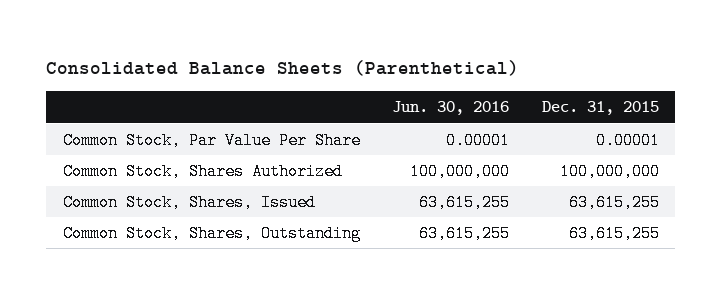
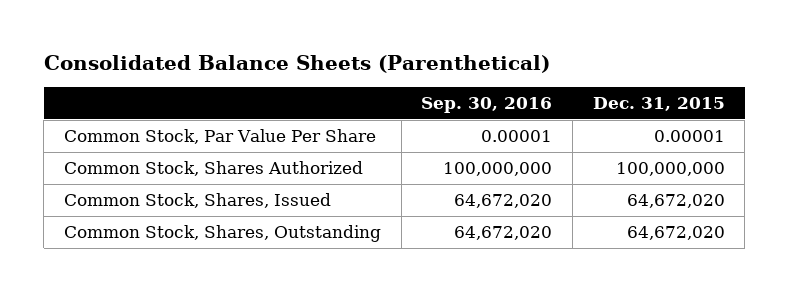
- | Jun. 30, 2016 | Dec. 31, 2015
+ | Sep. 30, 2016 | Dec. 31, 2015
- Common Stock, Shares, Issued | 63,615,255 | 63,615,255
- Common Stock, Shares, Outstanding | 63,615,255 | 63,615,255
+ Common Stock, Shares, Issued | 64,672,020 | 64,672,020
+ Common Stock, Shares, Outstanding | 64,672,020 | 64,672,020

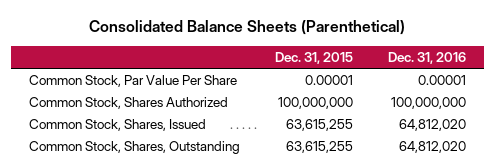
- | Sep. 30, 2016 | Dec. 31, 2015
+ | Dec. 31, 2015 | Dec. 31, 2016
- Common Stock, Shares, Issued | 64,672,020 | 64,672,020
- Common Stock, Shares, Outstanding | 64,672,020 | 64,672,020
+ Common Stock, Shares, Issued | 63,615,255 | 64,812,020
+ Common Stock, Shares, Outstanding | 63,615,255 | 64,812,020

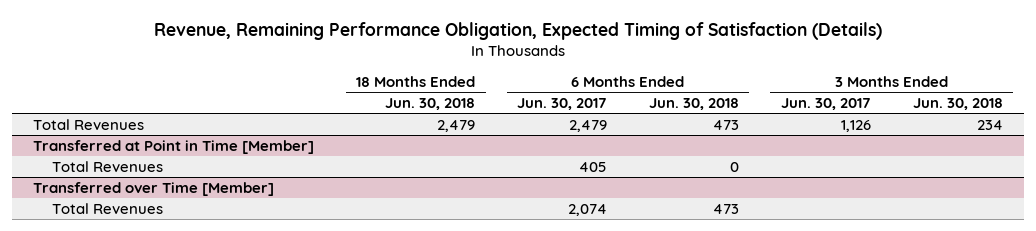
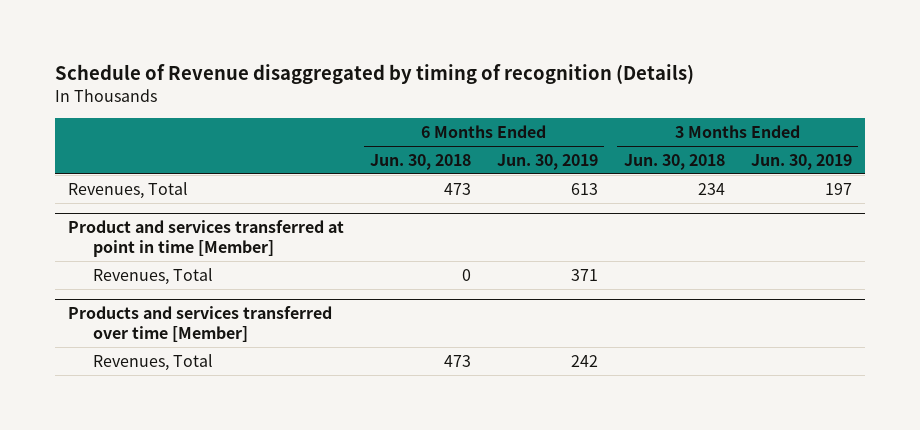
- Revenue, Remaining Performance Obligation, Expected Timing of Satisfaction (Details)
+ Schedule of Revenue disaggregated by timing of recognition (Details)
- | 18 Months Ended Jun. 30, 2018 | 6 Months Ended Jun. 30, 2017 | 6 Months Ended Jun. 30, 2018 | 3 Months Ended Jun. 30, 2017 | 3 Months Ended Jun. 30, 2018
+ | 6 Months Ended Jun. 30, 2018 | 6 Months Ended Jun. 30, 2019 | 3 Months Ended Jun. 30, 2018 | 3 Months Ended Jun. 30, 2019
- Total Revenues | 2,479 | 2,479 | 473 | 1,126 | 234
- Transferred at Point in Time [Member]
- Total Revenues | | 405 | 0 | |
- Transferred over Time [Member]
- Total Revenues | | 2,074 | 473 | |
+ Revenues, Total | 473 | 613 | 234 | 197
+ Product and services transferred at point in time [Member]
+ Revenues, Total | 0 | 371 | |
+ Products and services transferred over time [Member]
+ Revenues, Total | 473 | 242 | |

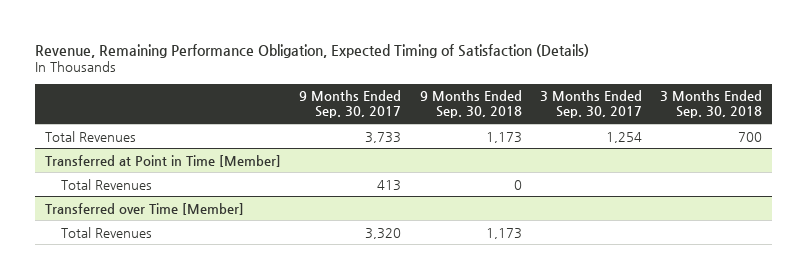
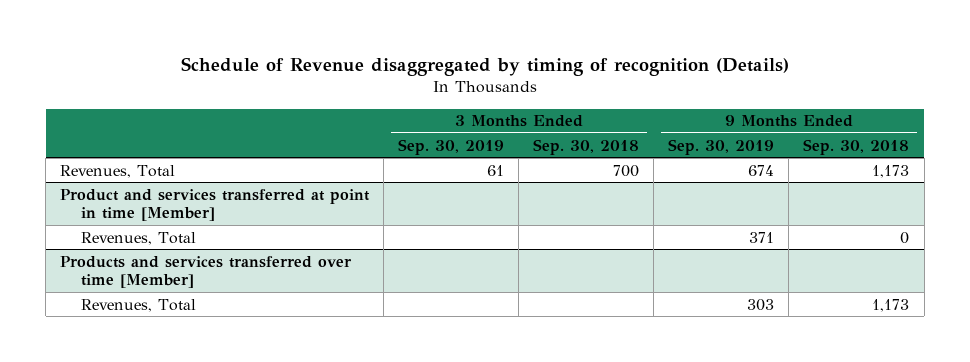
- Revenue, Remaining Performance Obligation, Expected Timing of Satisfaction (Details)
+ Schedule of Revenue disaggregated by timing of recognition (Details)
- | 9 Months Ended Sep. 30, 2017 | 9 Months Ended Sep. 30, 2018 | 3 Months Ended Sep. 30, 2017 | 3 Months Ended Sep. 30, 2018
+ | 3 Months Ended Sep. 30, 2019 | 3 Months Ended Sep. 30, 2018 | 9 Months Ended Sep. 30, 2019 | 9 Months Ended Sep. 30, 2018
- Total Revenues | 3,733 | 1,173 | 1,254 | 700
- Transferred at Point in Time [Member]
- Total Revenues | 413 | 0 | |
- Transferred over Time [Member]
- Total Revenues | 3,320 | 1,173 | |
+ Revenues, Total | 61 | 700 | 674 | 1,173
+ Product and services transferred at point in time [Member]
+ Revenues, Total | | | 371 | 0
+ Products and services transferred over time [Member]
+ Revenues, Total | | | 303 | 1,173

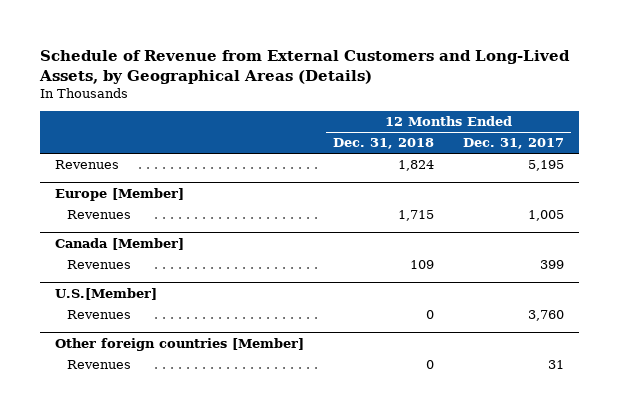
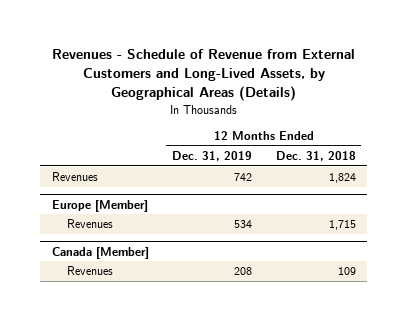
- Schedule of Revenue from External Customers and Long-Lived Assets, by Geographical Areas (Details)
+ Revenues - Schedule of Revenue from External Customers and Long-Lived Assets, by Geographical Areas (Details)
- | 12 Months Ended Dec. 31, 2018 | 12 Months Ended Dec. 31, 2017
+ | 12 Months Ended Dec. 31, 2019 | 12 Months Ended Dec. 31, 2018
- U.S.[Member]
- Revenues | 0 | 3,760
- Other foreign countries [Member]
- Revenues | 0 | 31

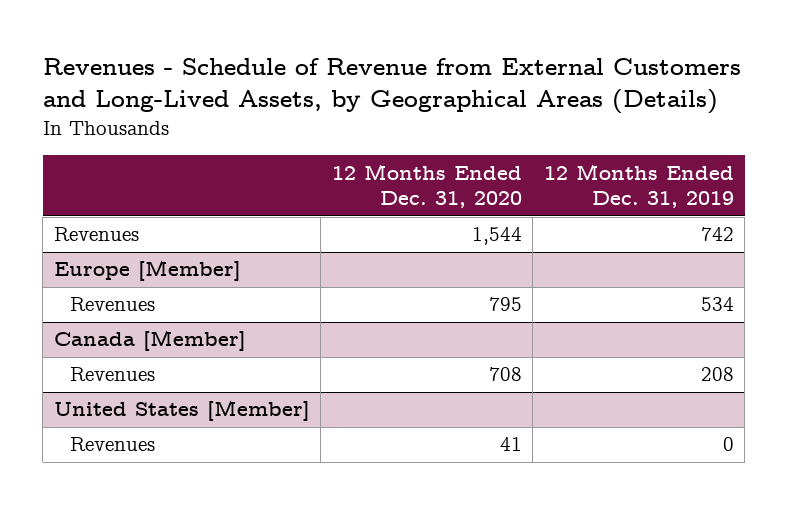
- | 12 Months Ended Dec. 31, 2019 | 12 Months Ended Dec. 31, 2018
+ | 12 Months Ended Dec. 31, 2020 | 12 Months Ended Dec. 31, 2019
+ United States [Member]
+ Revenues | 41 | 0

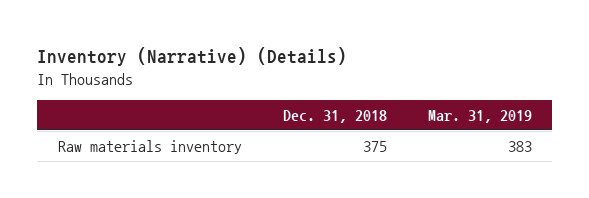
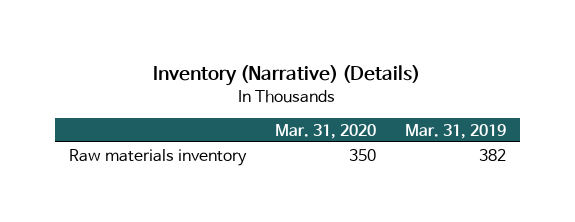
- | Dec. 31, 2018 | Mar. 31, 2019
+ | Mar. 31, 2020 | Mar. 31, 2019
- Raw materials inventory | 375 | 383
+ Raw materials inventory | 350 | 382

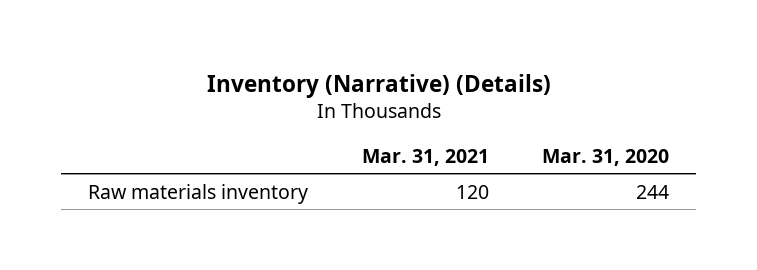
- | Mar. 31, 2020 | Mar. 31, 2019
+ | Mar. 31, 2021 | Mar. 31, 2020
- Raw materials inventory | 350 | 382
+ Raw materials inventory | 120 | 244

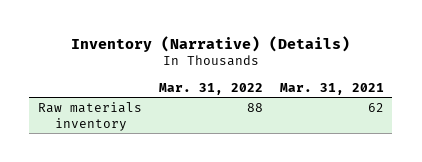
- | Mar. 31, 2021 | Mar. 31, 2020
+ | Mar. 31, 2022 | Mar. 31, 2021
- Raw materials inventory | 120 | 244
+ Raw materials inventory | 88 | 62

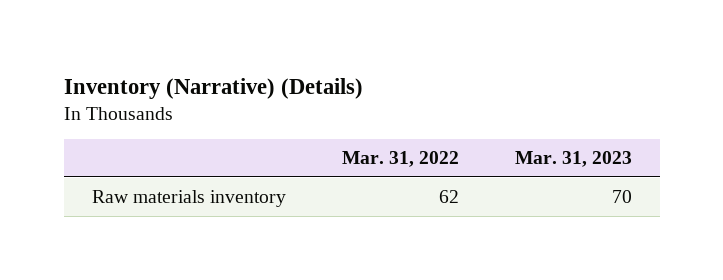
- | Mar. 31, 2022 | Mar. 31, 2021
+ | Mar. 31, 2022 | Mar. 31, 2023
- Raw materials inventory | 88 | 62
+ Raw materials inventory | 62 | 70

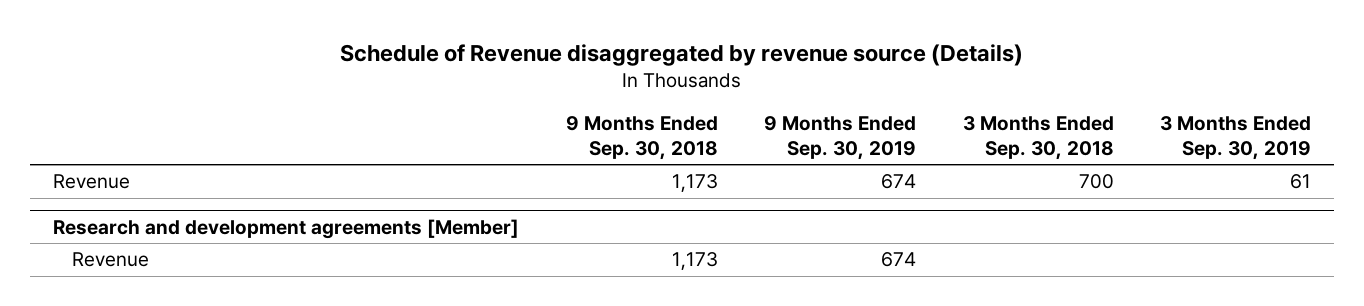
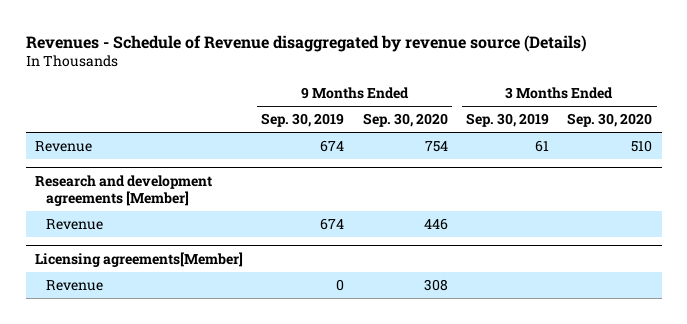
- Schedule of Revenue disaggregated by revenue source (Details)
+ Revenues - Schedule of Revenue disaggregated by revenue source (Details)
- | 9 Months Ended Sep. 30, 2018 | 9 Months Ended Sep. 30, 2019 | 3 Months Ended Sep. 30, 2018 | 3 Months Ended Sep. 30, 2019
+ | 9 Months Ended Sep. 30, 2019 | 9 Months Ended Sep. 30, 2020 | 3 Months Ended Sep. 30, 2019 | 3 Months Ended Sep. 30, 2020
+ Licensing agreements[Member]
+ Revenue | 0 | 308 | |

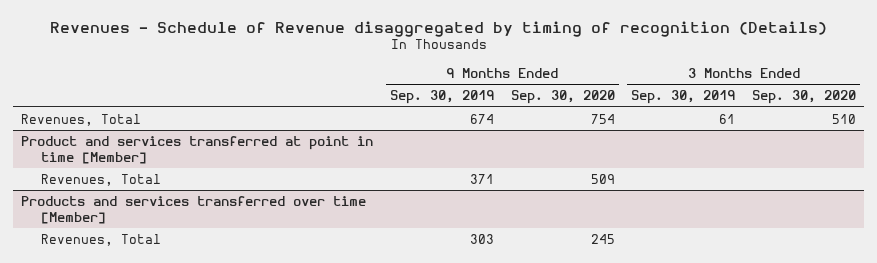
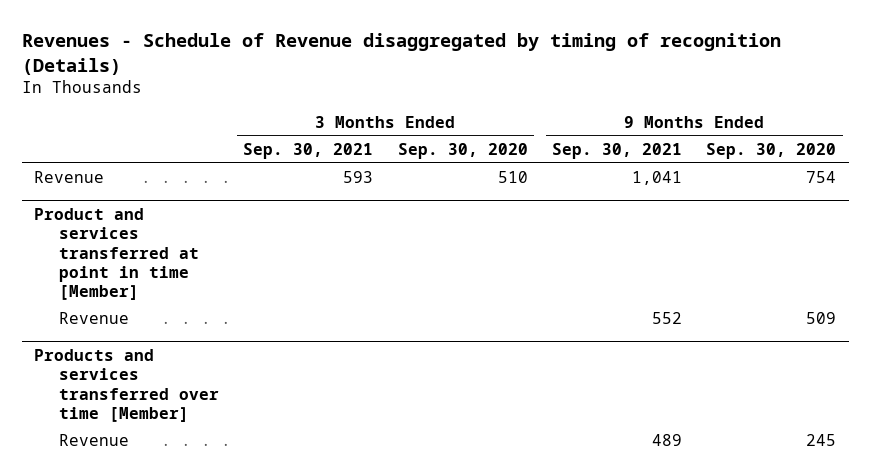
- | 9 Months Ended Sep. 30, 2019 | 9 Months Ended Sep. 30, 2020 | 3 Months Ended Sep. 30, 2019 | 3 Months Ended Sep. 30, 2020
+ | 3 Months Ended Sep. 30, 2021 | 3 Months Ended Sep. 30, 2020 | 9 Months Ended Sep. 30, 2021 | 9 Months Ended Sep. 30, 2020
- Revenues, Total | 674 | 754 | 61 | 510
+ Revenue | 593 | 510 | 1,041 | 754
@ Product and services transferred at point in time [Member]
- Revenues, Total | 371 | 509 | |
+ Revenue | | | 552 | 509
@ Products and services transferred over time [Member]
- Revenues, Total | 303 | 245 | |
+ Revenue | | | 489 | 245

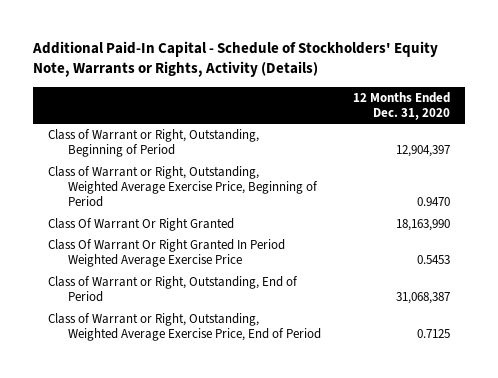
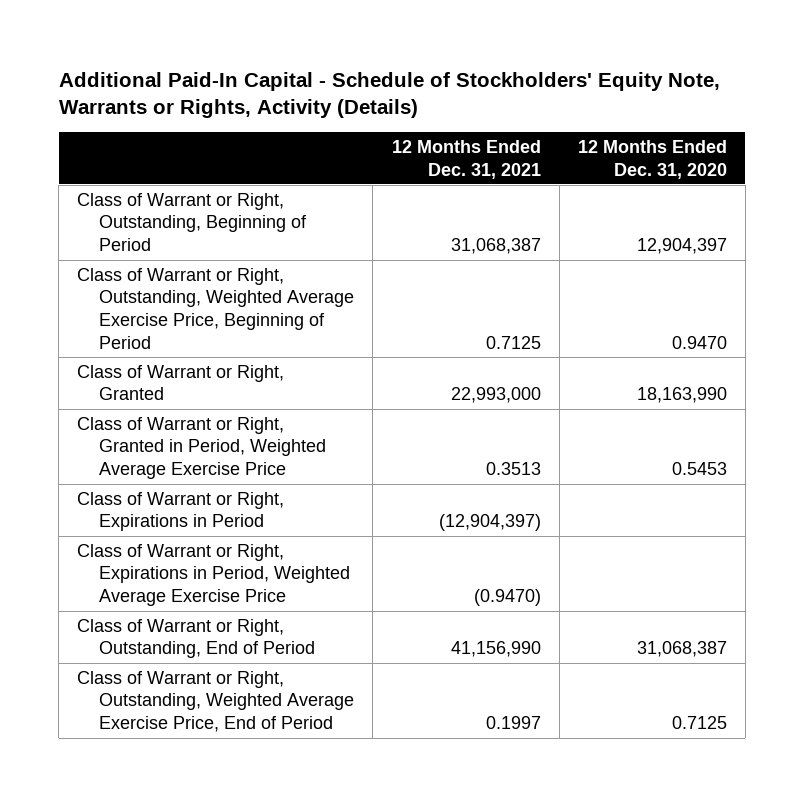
- | 12 Months Ended Dec. 31, 2020
+ | 12 Months Ended Dec. 31, 2021 | 12 Months Ended Dec. 31, 2020
- Class Of Warrant Or Right Granted | 18,163,990
- Class Of Warrant Or Right Granted In Period Weighted Average Exercise Price | 0.5453
+ Class of Warrant or Right, Granted | 22,993,000 | 18,163,990
+ Class of Warrant or Right, Granted in Period, Weighted Average Exercise Price | 0.3513 | 0.5453
+ Class of Warrant or Right, Expirations in Period | (12,904,397) |
+ Class of Warrant or Right, Expirations in Period, Weighted Average Exercise Price | (0.9470) |

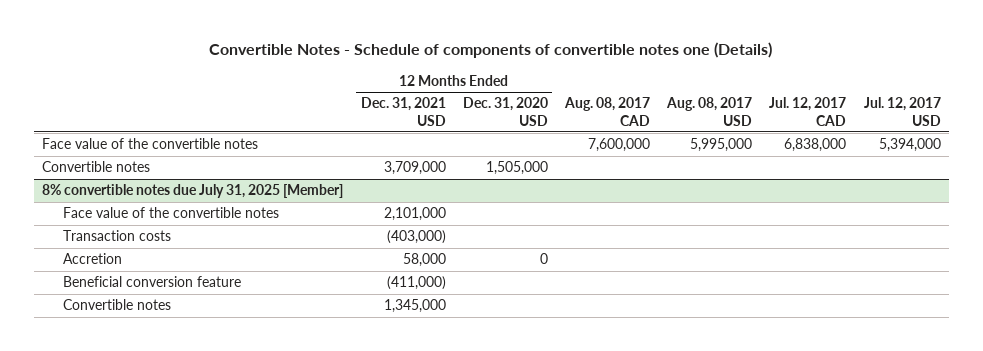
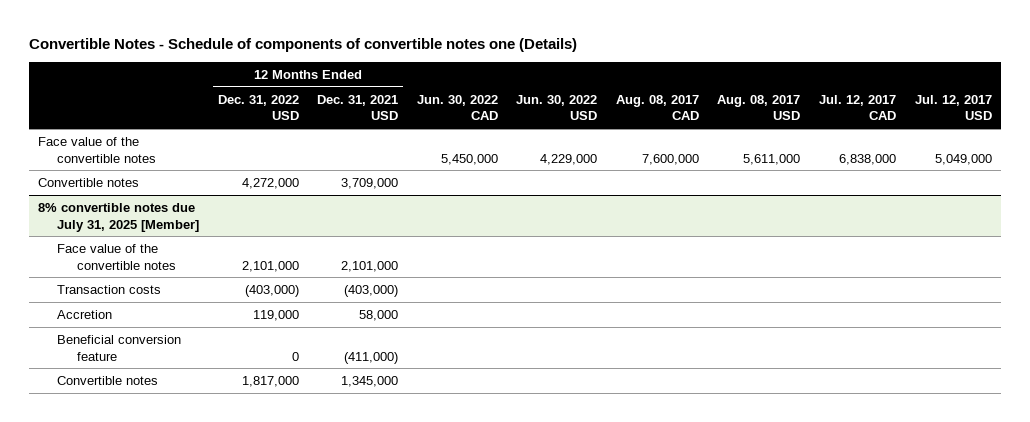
- | 12 Months Ended Dec. 31, 2021 USD | 12 Months Ended Dec. 31, 2020 USD | Aug. 08, 2017 CAD | Aug. 08, 2017 USD | Jul. 12, 2017 CAD | Jul. 12, 2017 USD
+ | 12 Months Ended Dec. 31, 2022 USD | 12 Months Ended Dec. 31, 2021 USD | Jun. 30, 2022 CAD | Jun. 30, 2022 USD | Aug. 08, 2017 CAD | Aug. 08, 2017 USD | Jul. 12, 2017 CAD | Jul. 12, 2017 USD
- Face value of the convertible notes | | | 7,600,000 | 5,995,000 | 6,838,000 | 5,394,000
+ Face value of the convertible notes | | | 5,450,000 | 4,229,000 | 7,600,000 | 5,611,000 | 6,838,000 | 5,049,000

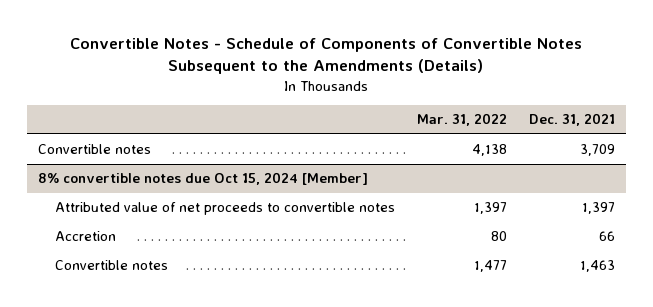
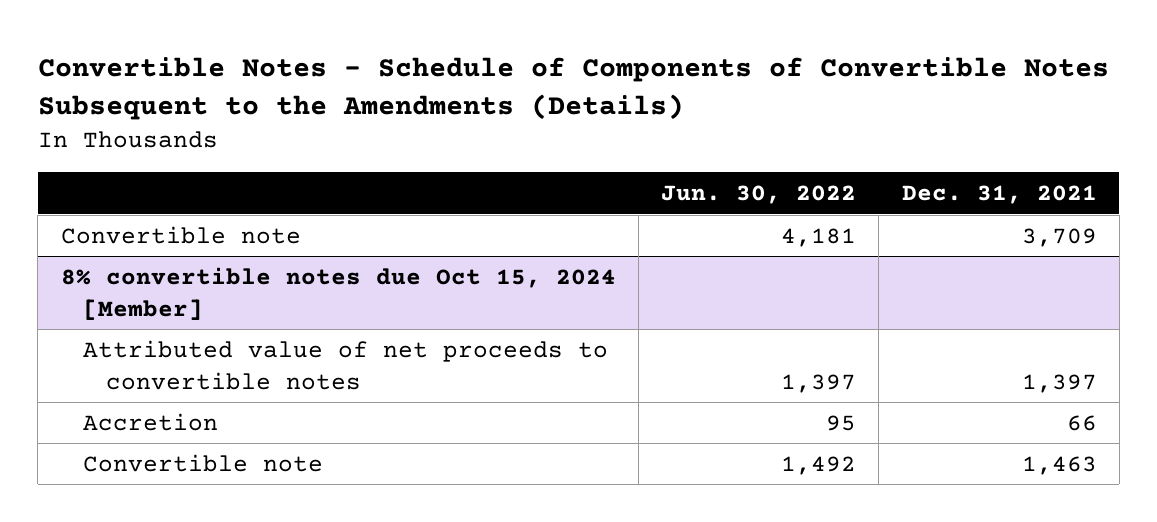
- | Mar. 31, 2022 | Dec. 31, 2021
+ | Jun. 30, 2022 | Dec. 31, 2021
- Convertible notes | 4,138 | 3,709
+ Convertible note | 4,181 | 3,709
@ 8% convertible notes due Oct 15, 2024 [Member]
- Convertible notes | 1,477 | 1,463
+ Convertible note | 1,492 | 1,463

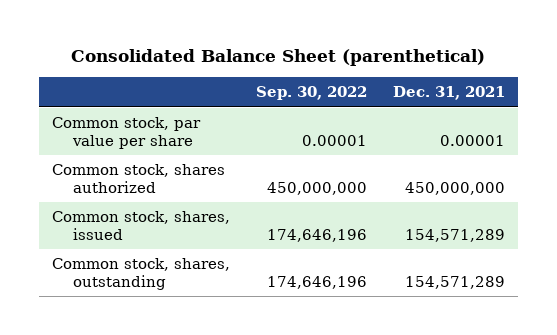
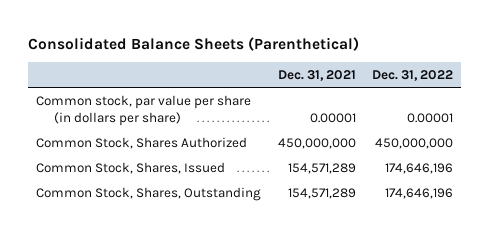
- Consolidated Balance Sheet (parenthetical)
+ Consolidated Balance Sheets (Parenthetical)
- | Sep. 30, 2022 | Dec. 31, 2021
+ | Dec. 31, 2021 | Dec. 31, 2022
- Common stock, par value per share | 0.00001 | 0.00001
- Common stock, shares authorized | 450,000,000 | 450,000,000
- Common stock, shares, issued | 174,646,196 | 154,571,289
- Common stock, shares, outstanding | 174,646,196 | 154,571,289
+ Common stock, par value per share (in dollars per share) | 0.00001 | 0.00001
+ Common Stock, Shares Authorized | 450,000,000 | 450,000,000
+ Common Stock, Shares, Issued | 154,571,289 | 174,646,196
+ Common Stock, Shares, Outstanding | 154,571,289 | 174,646,196

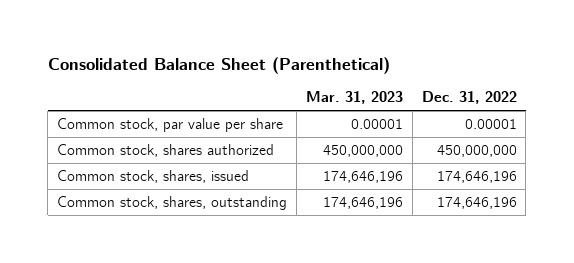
- Consolidated Balance Sheets (Parenthetical)
+ Consolidated Balance Sheet (Parenthetical)
- | Dec. 31, 2021 | Dec. 31, 2022
+ | Mar. 31, 2023 | Dec. 31, 2022
- Common stock, par value per share (in dollars per share) | 0.00001 | 0.00001
- Common Stock, Shares Authorized | 450,000,000 | 450,000,000
- Common Stock, Shares, Issued | 154,571,289 | 174,646,196
- Common Stock, Shares, Outstanding | 154,571,289 | 174,646,196
+ Common stock, par value per share | 0.00001 | 0.00001
+ Common stock, shares authorized | 450,000,000 | 450,000,000
+ Common stock, shares, issued | 174,646,196 | 174,646,196
+ Common stock, shares, outstanding | 174,646,196 | 174,646,196

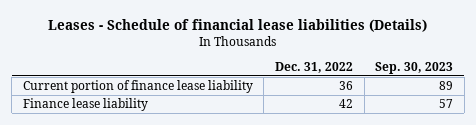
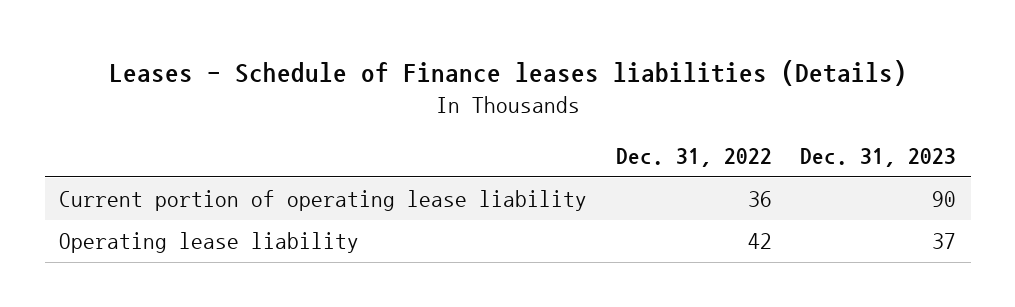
- Leases - Schedule of financial lease liabilities (Details)
+ Leases - Schedule of Finance leases liabilities (Details)
- | Dec. 31, 2022 | Sep. 30, 2023
+ | Dec. 31, 2022 | Dec. 31, 2023
- Current portion of finance lease liability | 36 | 89
- Finance lease liability | 42 | 57
+ Current portion of operating lease liability | 36 | 90
+ Operating lease liability | 42 | 37

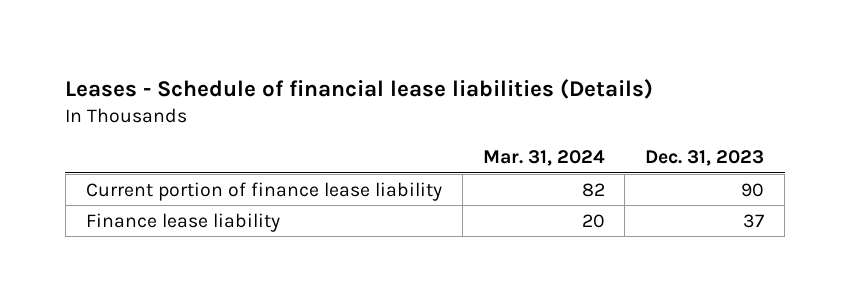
- Leases - Schedule of Finance leases liabilities (Details)
+ Leases - Schedule of financial lease liabilities (Details)
- | Dec. 31, 2022 | Dec. 31, 2023
+ | Mar. 31, 2024 | Dec. 31, 2023
- Current portion of operating lease liability | 36 | 90
- Operating lease liability | 42 | 37
+ Current portion of finance lease liability | 82 | 90
+ Finance lease liability | 20 | 37

